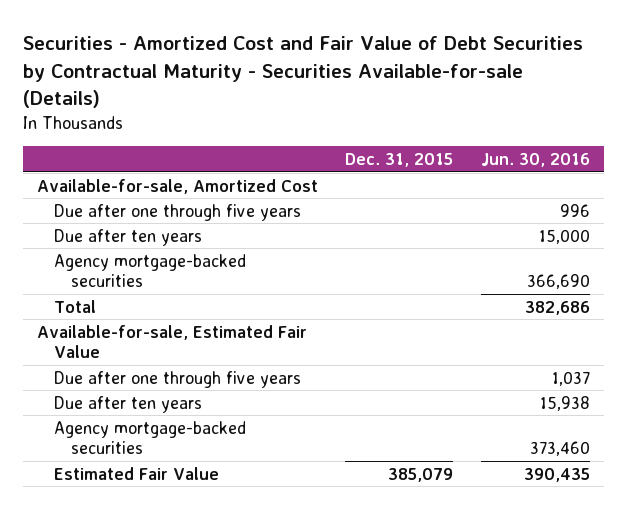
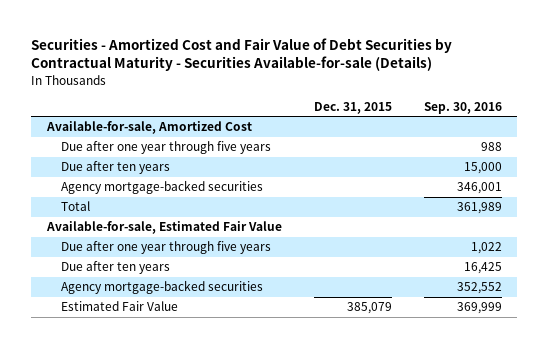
- | Dec. 31, 2015 | Jun. 30, 2016
+ | Dec. 31, 2015 | Sep. 30, 2016
- Due after one through five years | | 996
+ Due after one year through five years | | 988
- Due after one through five years | | 1,037
+ Due after one year through five years | | 1,022

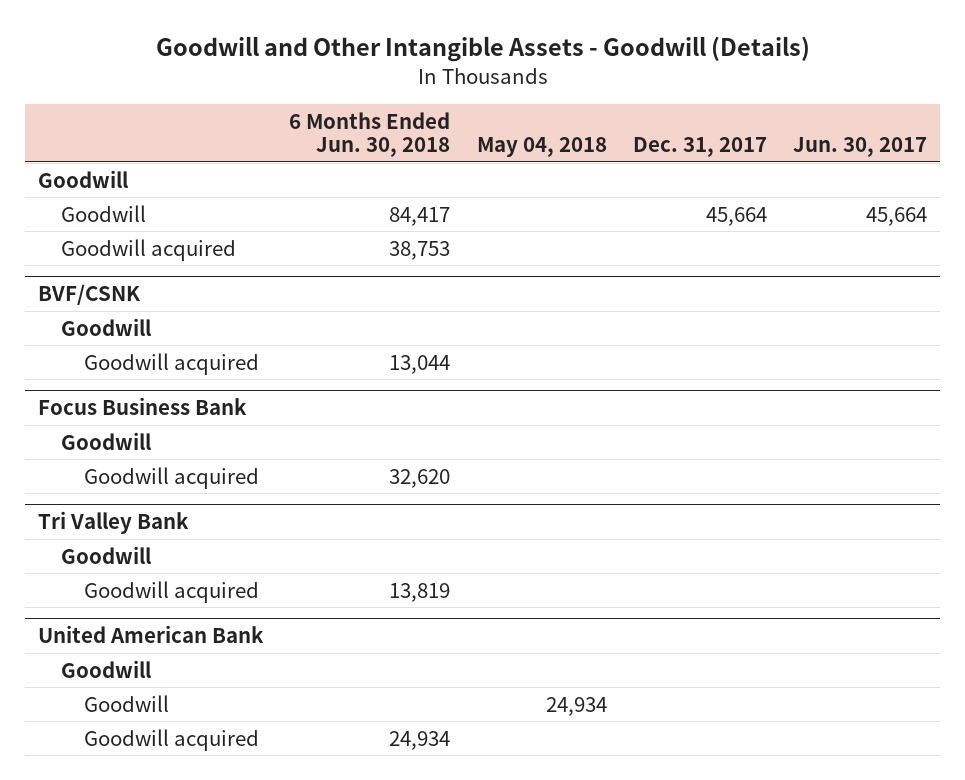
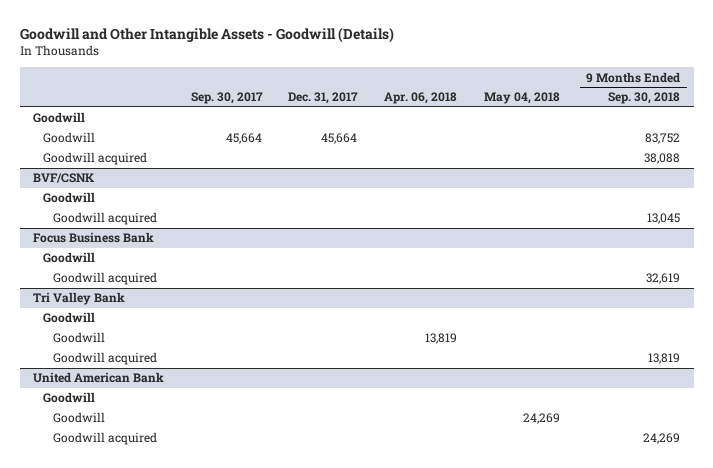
- | 6 Months Ended Jun. 30, 2018 | May 04, 2018 | Dec. 31, 2017 | Jun. 30, 2017
+ | Sep. 30, 2017 | Dec. 31, 2017 | Apr. 06, 2018 | May 04, 2018 | 9 Months Ended Sep. 30, 2018
@ Tri Valley Bank
+ Goodwill | | | 13,819 | |
@ United American Bank
- Goodwill | | 24,934 | |
+ Goodwill | | | | 24,269 |

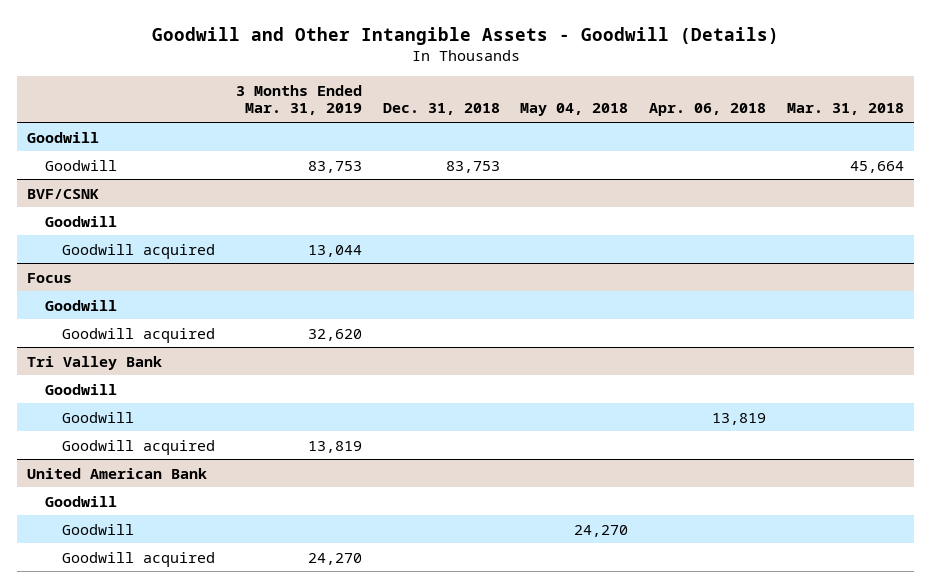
- | Sep. 30, 2017 | Dec. 31, 2017 | Apr. 06, 2018 | May 04, 2018 | 9 Months Ended Sep. 30, 2018
+ | 3 Months Ended Mar. 31, 2019 | Dec. 31, 2018 | May 04, 2018 | Apr. 06, 2018 | Mar. 31, 2018
- Goodwill acquired | | | | | 38,088
- Focus Business Bank
+ Focus
@ United American Bank
- Goodwill | | | | 24,269 |
+ Goodwill | | | 24,270 | |

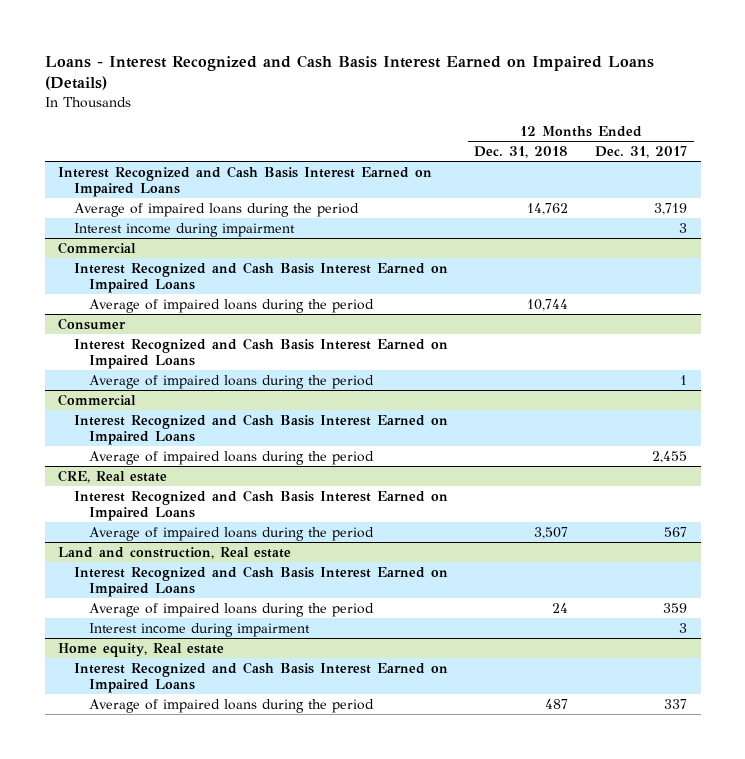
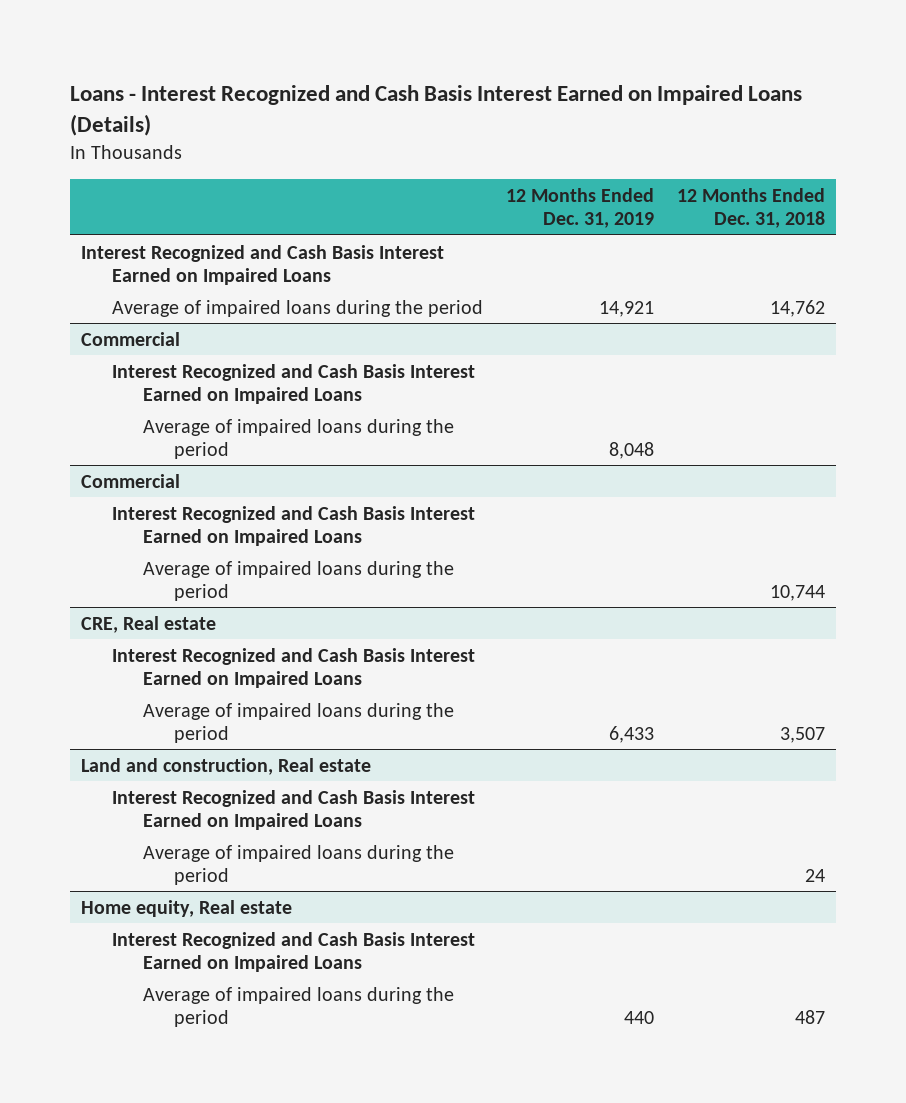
- | 12 Months Ended Dec. 31, 2018 | 12 Months Ended Dec. 31, 2017
+ | 12 Months Ended Dec. 31, 2019 | 12 Months Ended Dec. 31, 2018
- Interest income during impairment | | 3
- Consumer
- Interest Recognized and Cash Basis Interest Earned on Impaired Loans
- Average of impaired loans during the period | | 1
@ Commercial
moved up: Average of impaired loans during the period | 8,048 |
moved down: Average of impaired loans during the period | | 10,744
@ Land and construction, Real estate
- Interest income during impairment | | 3

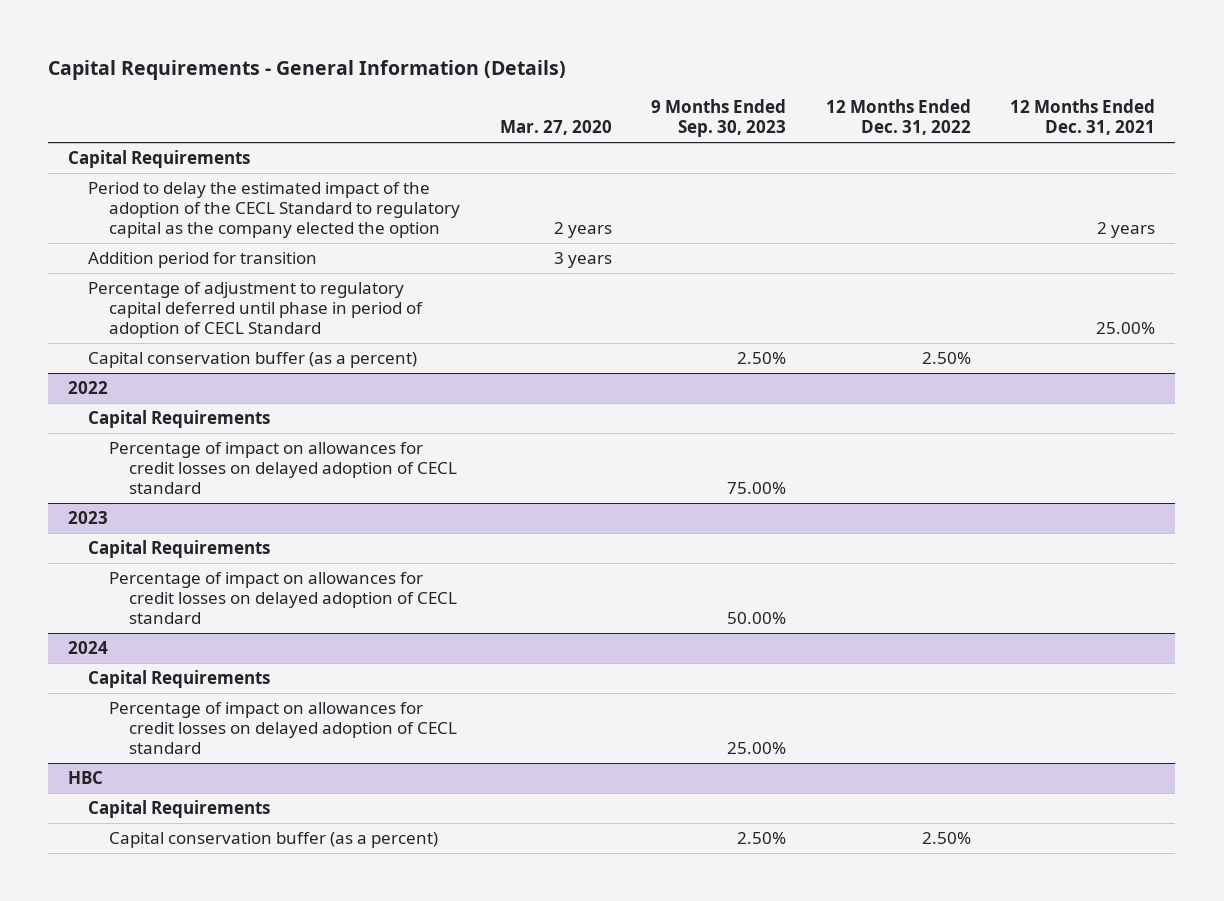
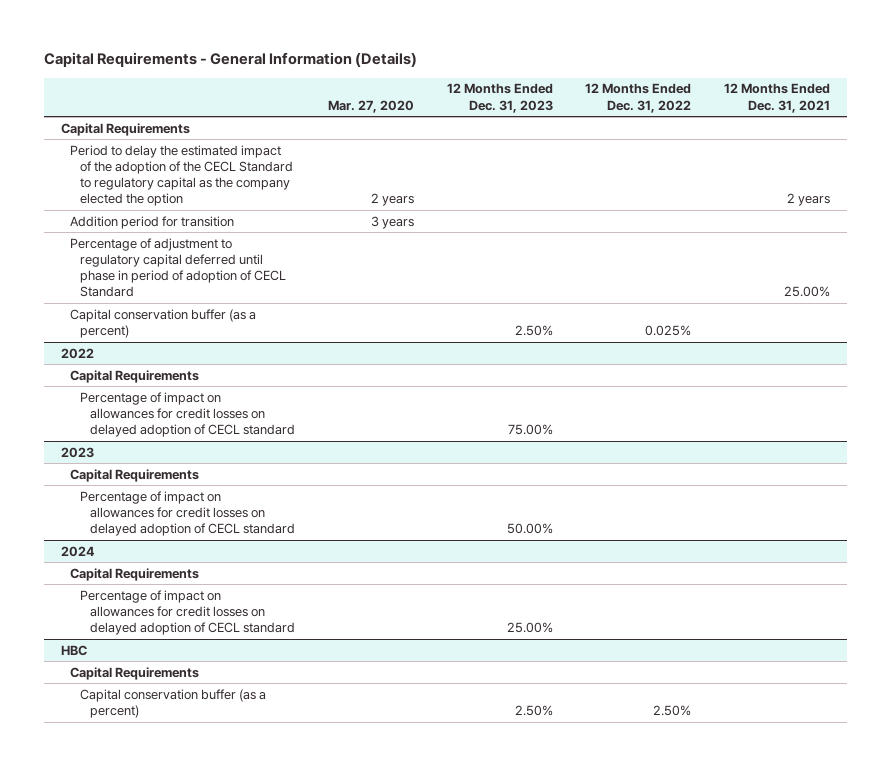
- | Mar. 27, 2020 | 9 Months Ended Sep. 30, 2023 | 12 Months Ended Dec. 31, 2022 | 12 Months Ended Dec. 31, 2021
+ | Mar. 27, 2020 | 12 Months Ended Dec. 31, 2023 | 12 Months Ended Dec. 31, 2022 | 12 Months Ended Dec. 31, 2021
- Capital conservation buffer (as a percent) | | 2.50% | 2.50% |
+ Capital conservation buffer (as a percent) | | 2.50% | 0.025% |

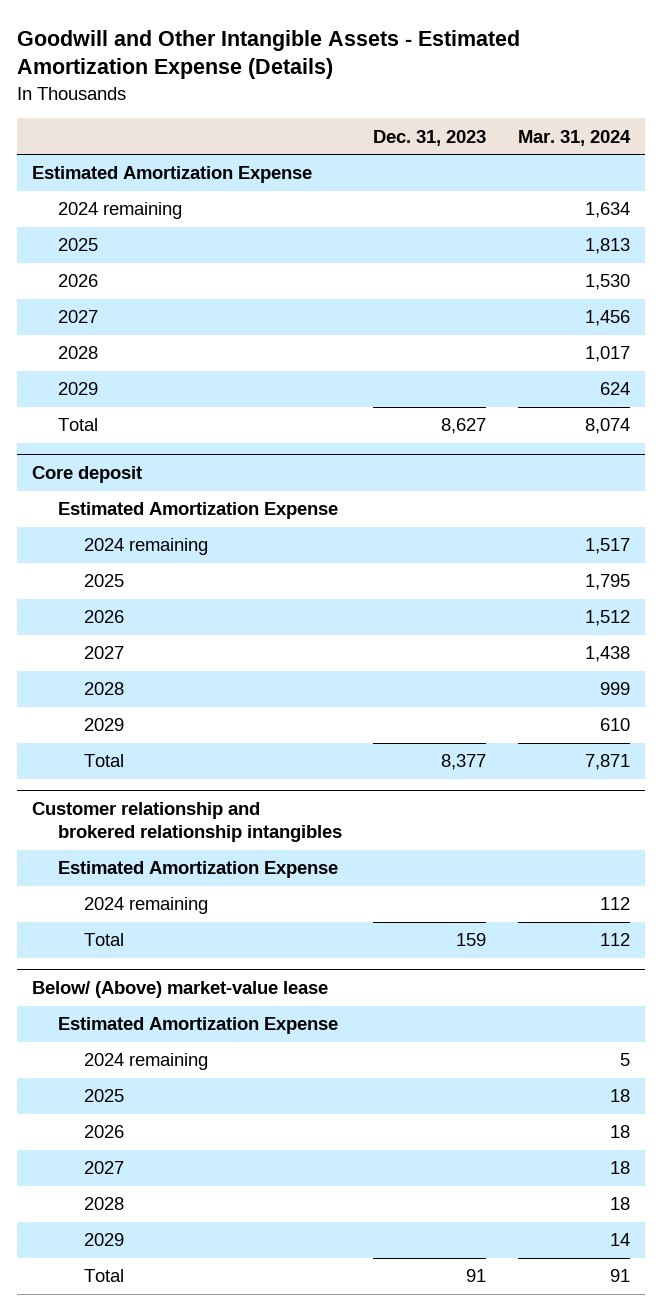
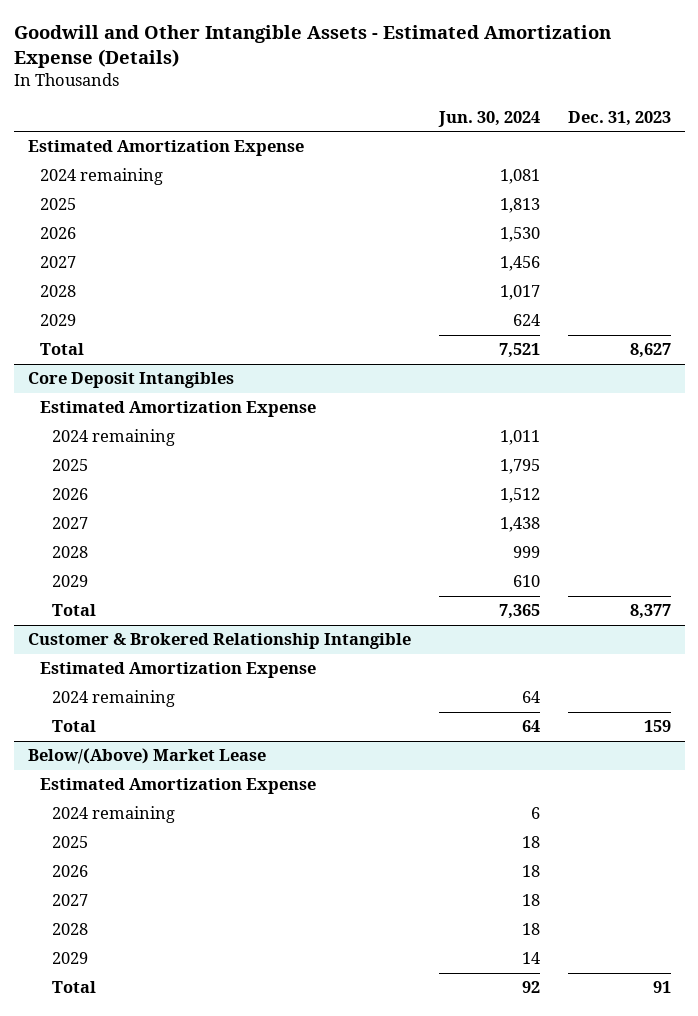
- | Dec. 31, 2023 | Mar. 31, 2024
+ | Jun. 30, 2024 | Dec. 31, 2023
- Core deposit
+ Core Deposit Intangibles
- Customer relationship and brokered relationship intangibles
+ Customer & Brokered Relationship Intangible
- Below/ (Above) market-value lease
+ Below/(Above) Market Lease

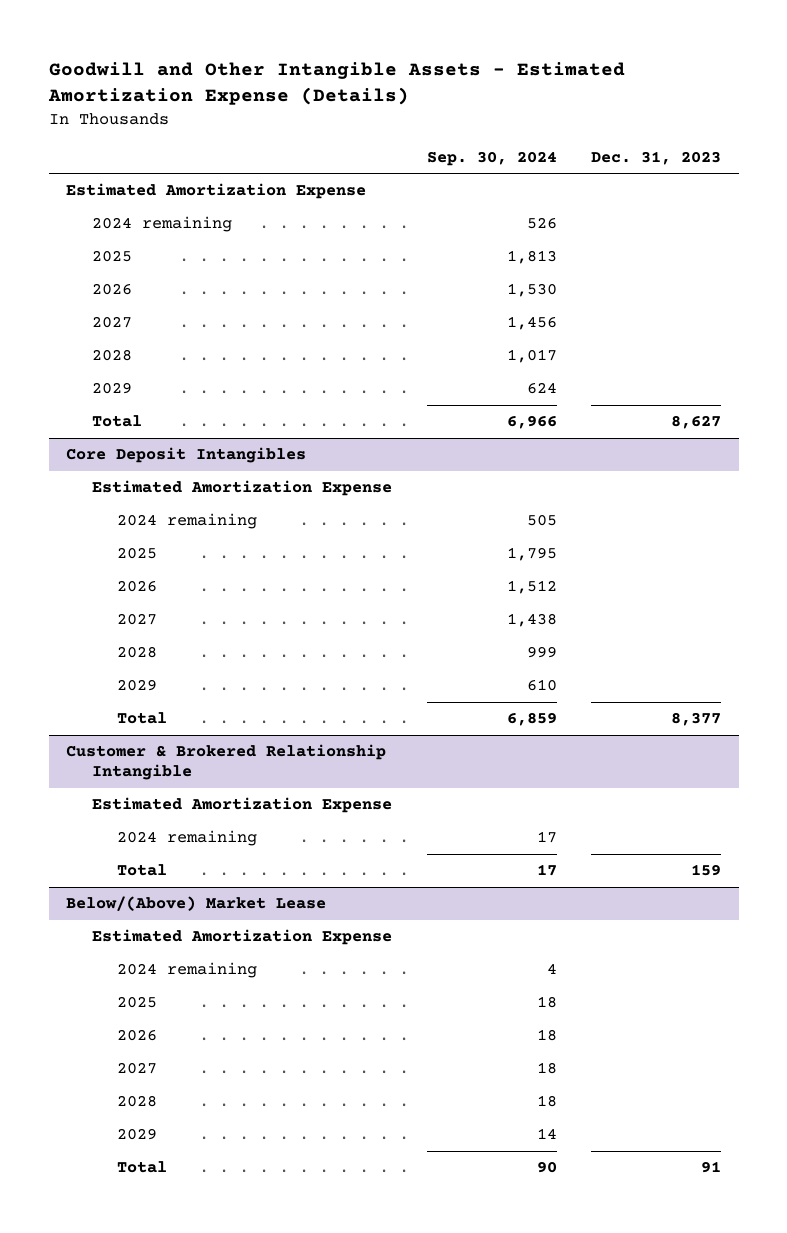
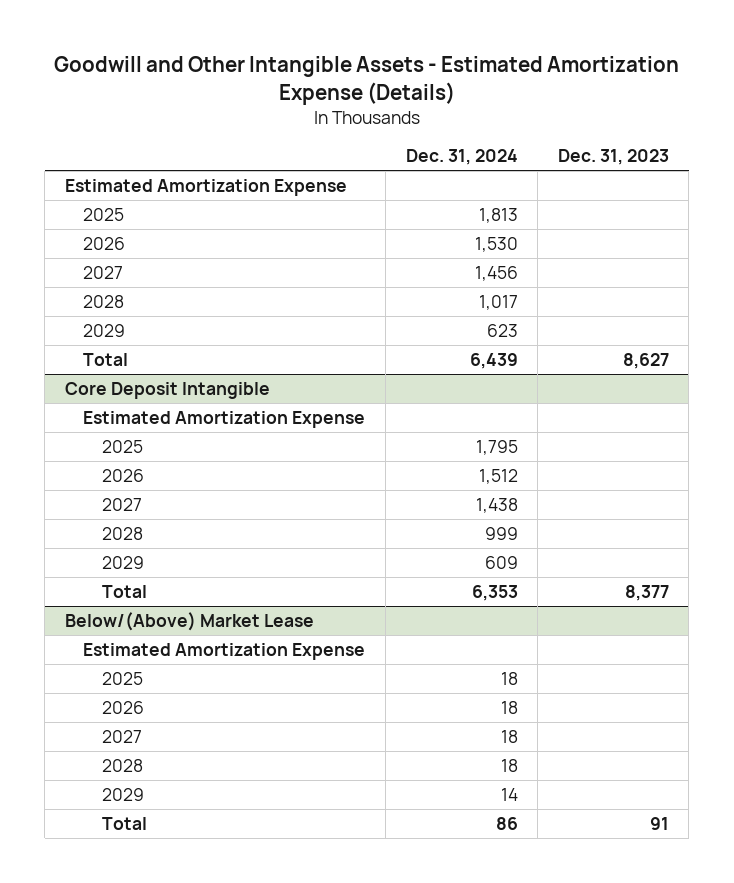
- | Sep. 30, 2024 | Dec. 31, 2023
+ | Dec. 31, 2024 | Dec. 31, 2023
- 2024 remaining | 526 |
- Core Deposit Intangibles
+ Core Deposit Intangible
- 2024 remaining | 505 |
- Customer & Brokered Relationship Intangible
- Estimated Amortization Expense
- 2024 remaining | 17 |
- Total | 17 | 159
@ Below/(Above) Market Lease
- 2024 remaining | 4 |

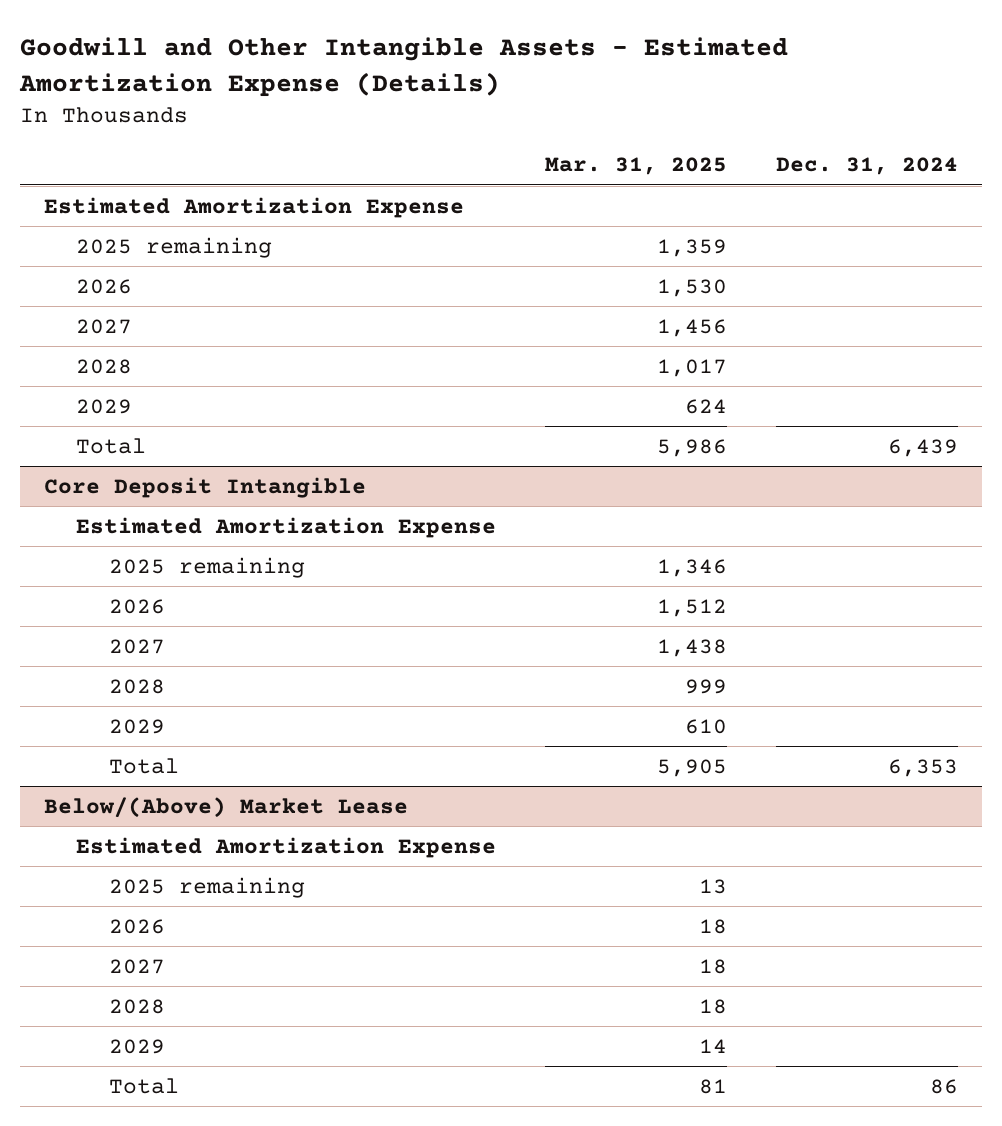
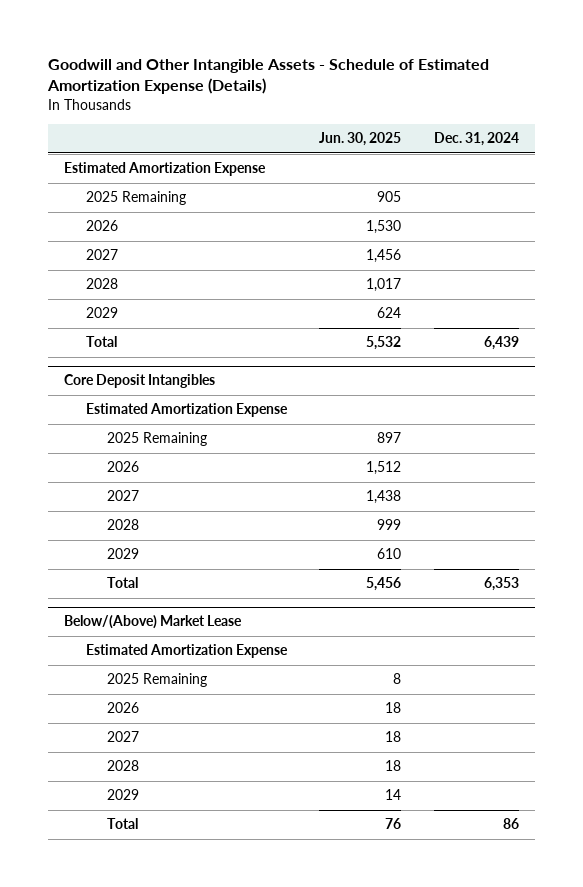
- Goodwill and Other Intangible Assets - Estimated Amortization Expense (Details)
+ Goodwill and Other Intangible Assets - Schedule of Estimated Amortization Expense (Details)
- | Mar. 31, 2025 | Dec. 31, 2024
+ | Jun. 30, 2025 | Dec. 31, 2024
- 2025 remaining | 1,359 |
+ 2025 Remaining | 905 |
- Core Deposit Intangible
+ Core Deposit Intangibles
- 2025 remaining | 1,346 |
+ 2025 Remaining | 897 |
@ Below/(Above) Market Lease
- 2025 remaining | 13 |
+ 2025 Remaining | 8 |

